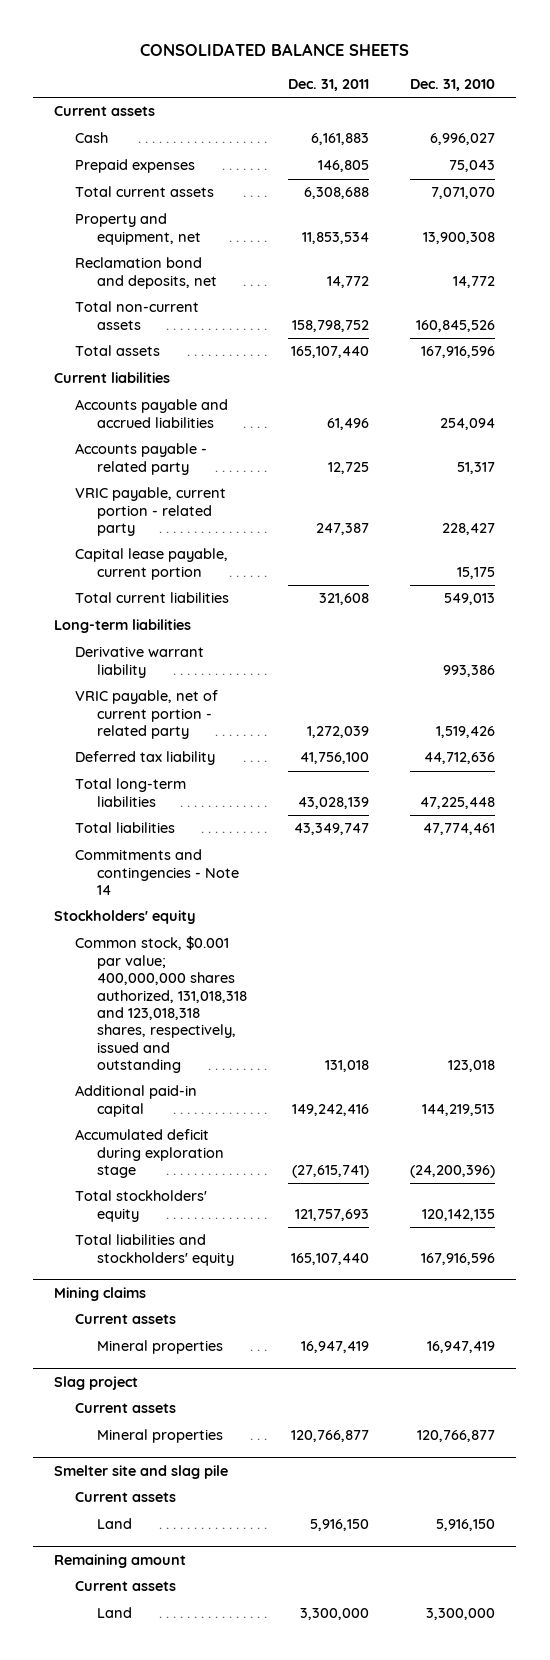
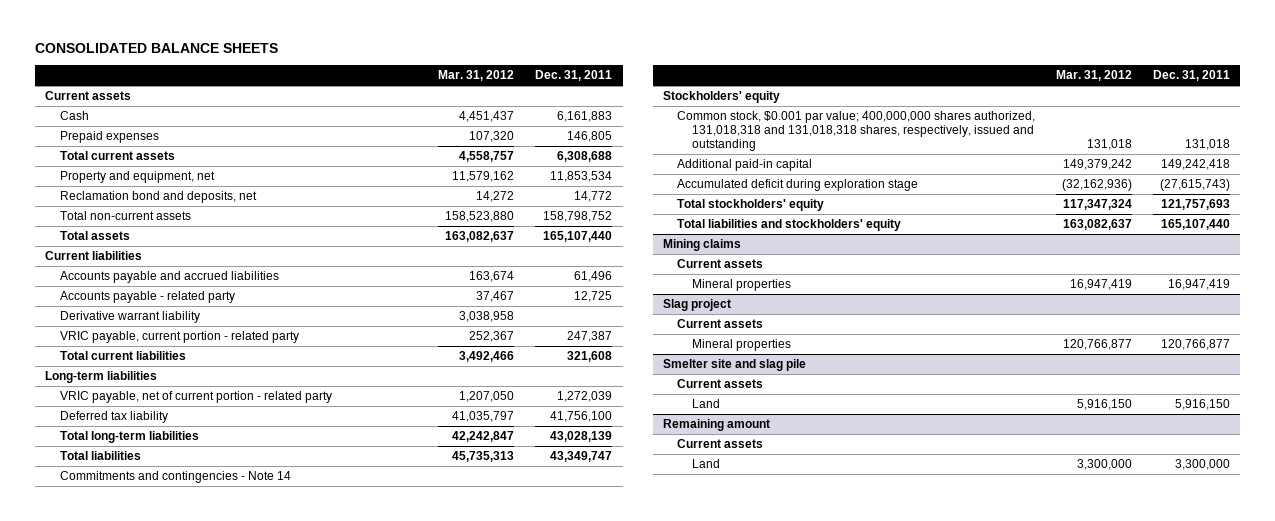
- | Dec. 31, 2011 | Dec. 31, 2010
+ | Mar. 31, 2012 | Dec. 31, 2011
moved up: Derivative warrant liability | 3,038,958 |
- Capital lease payable, current portion | | 15,175
- Common stock, $0.001 par value; 400,000,000 shares authorized, 131,018,318 and 123,018,318 shares, respectively, issued and outstanding | 131,018 | 123,018
- Additional paid-in capital | 149,242,416 | 144,219,513
- Accumulated deficit during exploration stage | (27,615,741) | (24,200,396)
+ Common stock, $0.001 par value; 400,000,000 shares authorized, 131,018,318 and 131,018,318 shares, respectively, issued and outstanding | 131,018 | 131,018
+ Additional paid-in capital | 149,379,242 | 149,242,418
+ Accumulated deficit during exploration stage | (32,162,936) | (27,615,743)

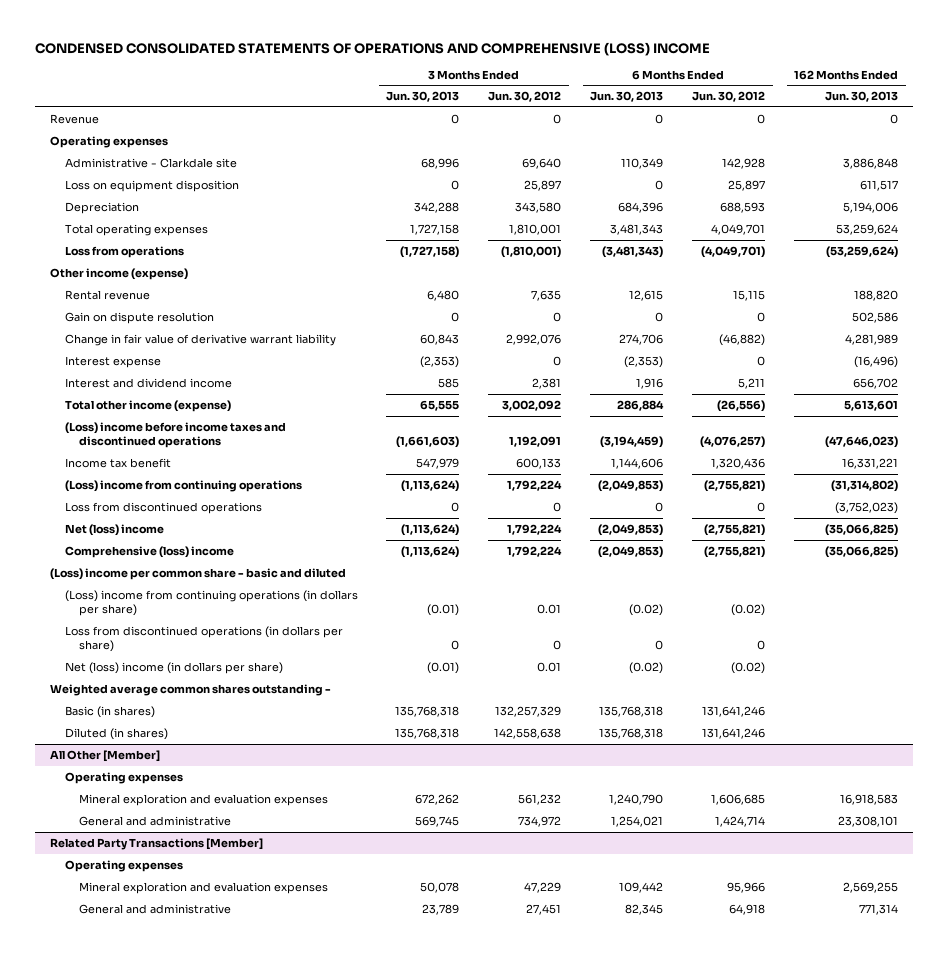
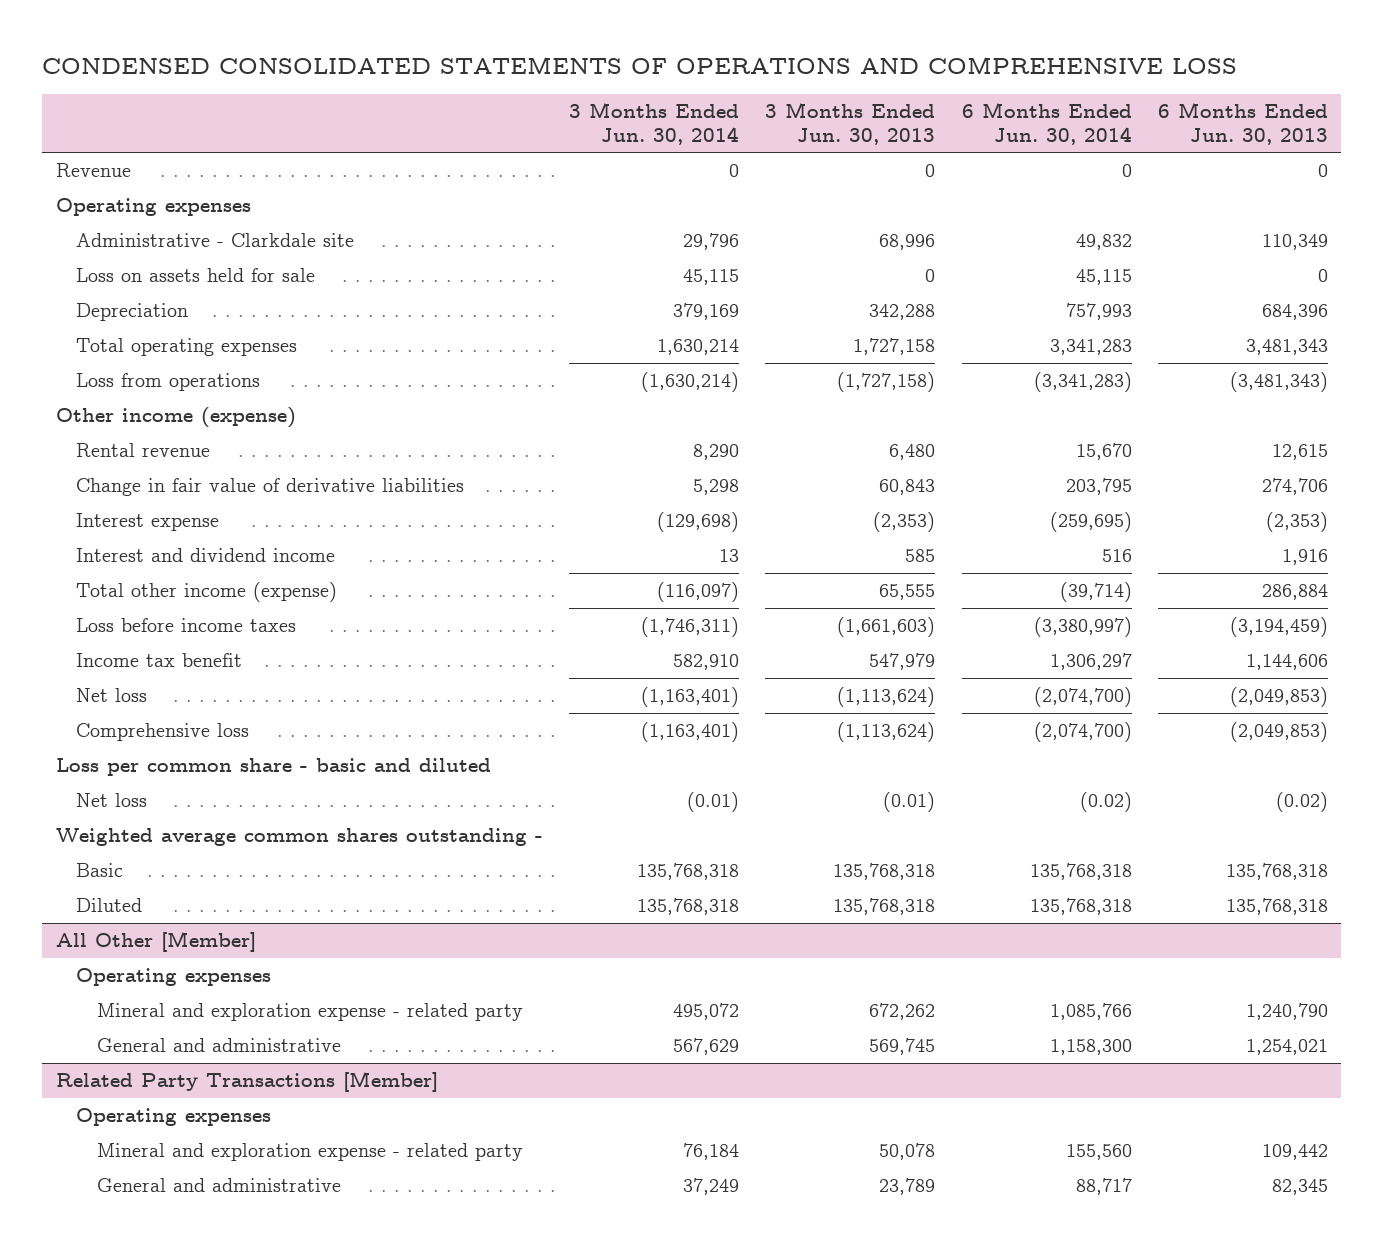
- CONDENSED CONSOLIDATED STATEMENTS OF OPERATIONS AND COMPREHENSIVE (LOSS) INCOME
+ CONDENSED CONSOLIDATED STATEMENTS OF OPERATIONS AND COMPREHENSIVE LOSS
- | 3 Months Ended Jun. 30, 2013 | 3 Months Ended Jun. 30, 2012 | 6 Months Ended Jun. 30, 2013 | 6 Months Ended Jun. 30, 2012 | 162 Months Ended Jun. 30, 2013
+ | 3 Months Ended Jun. 30, 2014 | 3 Months Ended Jun. 30, 2013 | 6 Months Ended Jun. 30, 2014 | 6 Months Ended Jun. 30, 2013
- Loss on equipment disposition | 0 | 25,897 | 0 | 25,897 | 611,517
+ Loss on assets held for sale | 45,115 | 0 | 45,115 | 0
- Gain on dispute resolution | 0 | 0 | 0 | 0 | 502,586
- Change in fair value of derivative warrant liability | 60,843 | 2,992,076 | 274,706 | (46,882) | 4,281,989
+ Change in fair value of derivative liabilities | 5,298 | 60,843 | 203,795 | 274,706
- (Loss) income before income taxes and discontinued operations | (1,661,603) | 1,192,091 | (3,194,459) | (4,076,257) | (47,646,023)
+ Loss before income taxes | (1,746,311) | (1,661,603) | (3,380,997) | (3,194,459)
- (Loss) income from continuing operations | (1,113,624) | 1,792,224 | (2,049,853) | (2,755,821) | (31,314,802)
- Loss from discontinued operations | 0 | 0 | 0 | 0 | (3,752,023)
- Net (loss) income | (1,113,624) | 1,792,224 | (2,049,853) | (2,755,821) | (35,066,825)
- Comprehensive (loss) income | (1,113,624) | 1,792,224 | (2,049,853) | (2,755,821) | (35,066,825)
- (Loss) income per common share - basic and diluted
- (Loss) income from continuing operations (in dollars per share) | (0.01) | 0.01 | (0.02) | (0.02) |
- Loss from discontinued operations (in dollars per share) | 0 | 0 | 0 | 0 |
- Net (loss) income (in dollars per share) | (0.01) | 0.01 | (0.02) | (0.02) |
+ Net loss | (1,163,401) | (1,113,624) | (2,074,700) | (2,049,853)
+ Comprehensive loss | (1,163,401) | (1,113,624) | (2,074,700) | (2,049,853)
+ Loss per common share - basic and diluted
+ Net loss | (0.01) | (0.01) | (0.02) | (0.02)
- Basic (in shares) | 135,768,318 | 132,257,329 | 135,768,318 | 131,641,246 |
- Diluted (in shares) | 135,768,318 | 142,558,638 | 135,768,318 | 131,641,246 |
+ Basic | 135,768,318 | 135,768,318 | 135,768,318 | 135,768,318
+ Diluted | 135,768,318 | 135,768,318 | 135,768,318 | 135,768,318
@ All Other [Member]
- Mineral exploration and evaluation expenses | 672,262 | 561,232 | 1,240,790 | 1,606,685 | 16,918,583
+ Mineral and exploration expense - related party | 495,072 | 672,262 | 1,085,766 | 1,240,790
@ Related Party Transactions [Member]
- Mineral exploration and evaluation expenses | 50,078 | 47,229 | 109,442 | 95,966 | 2,569,255
+ Mineral and exploration expense - related party | 76,184 | 50,078 | 155,560 | 109,442

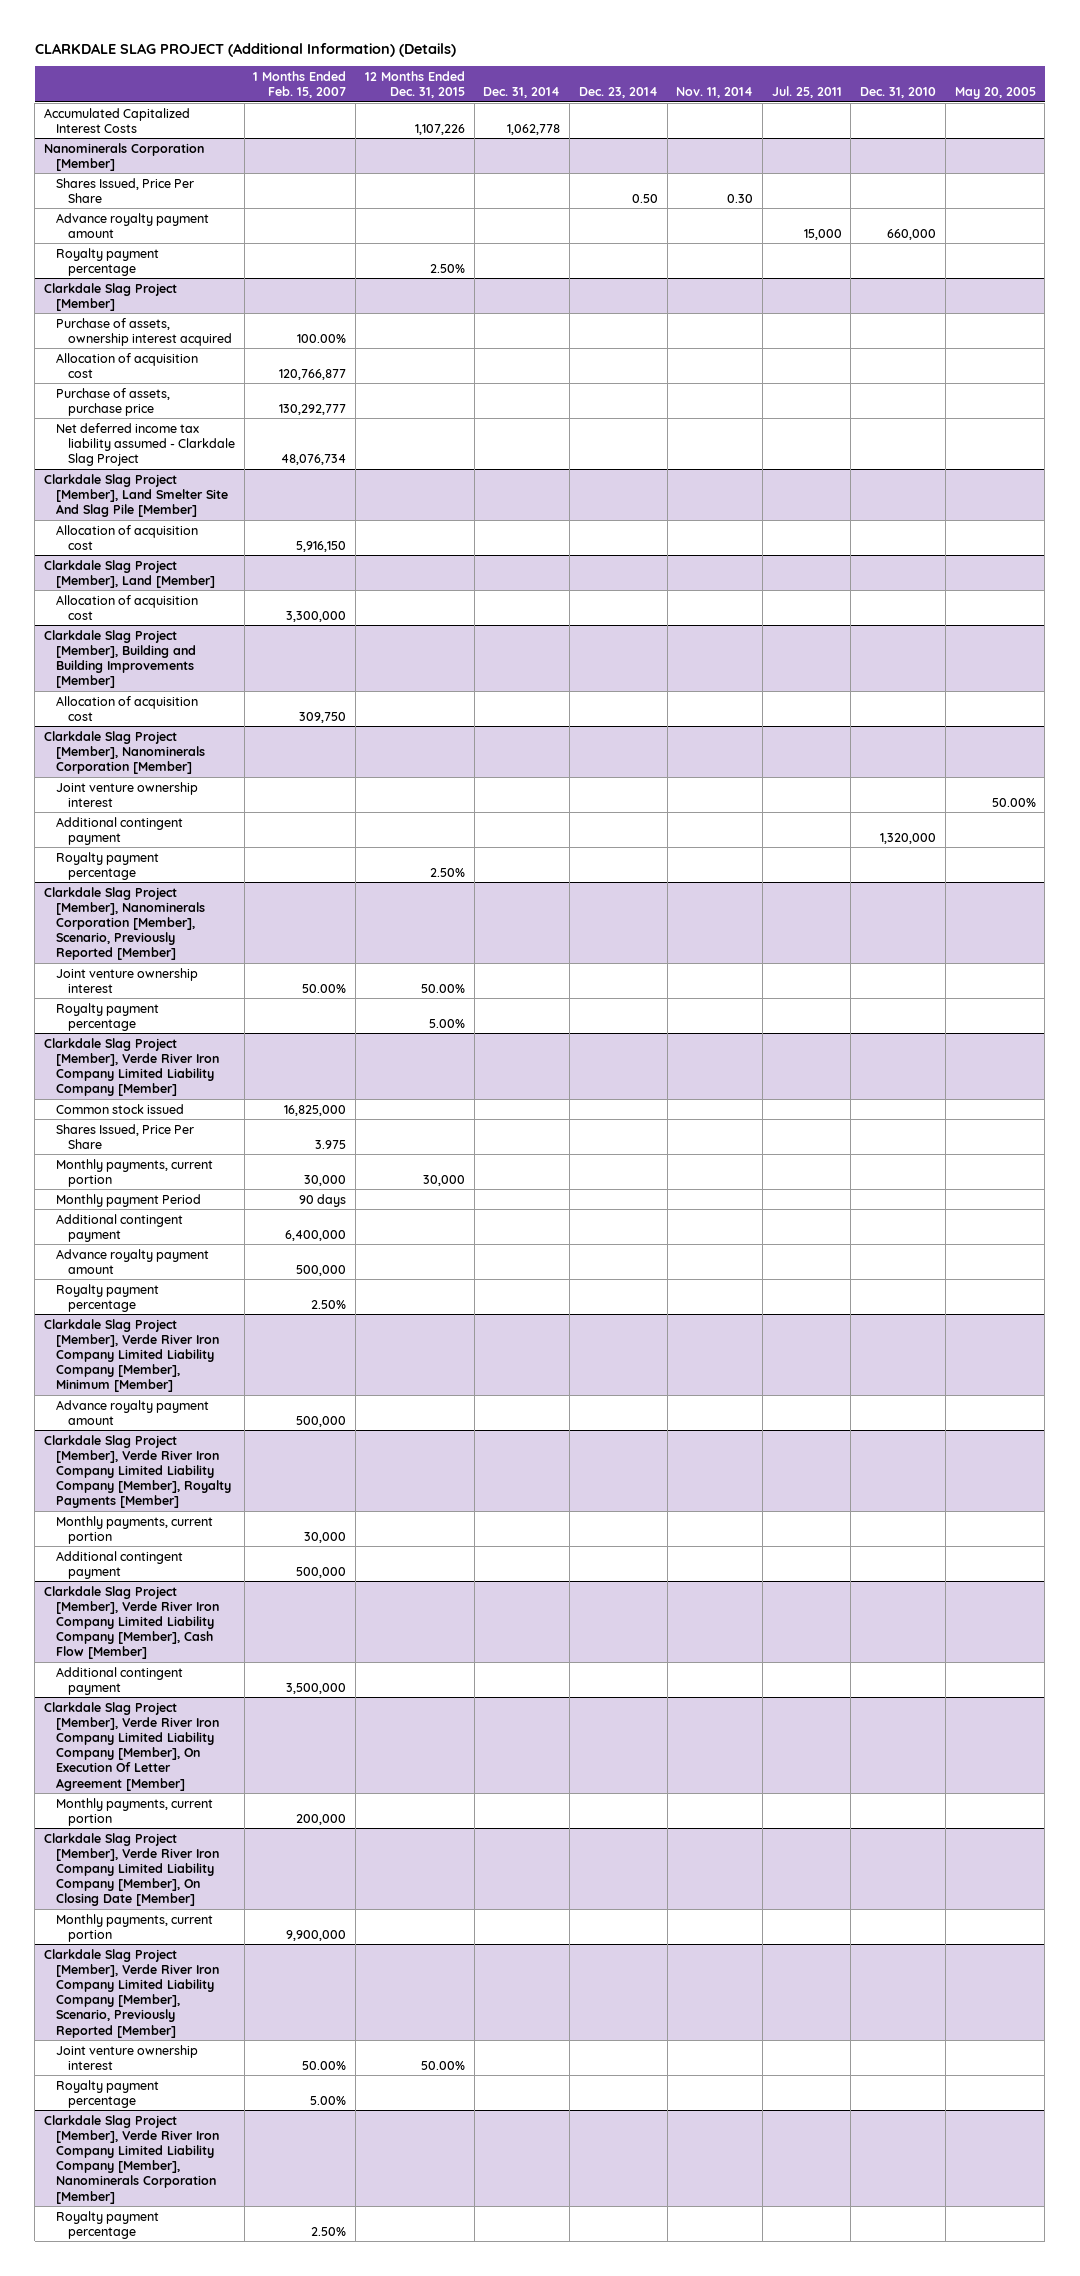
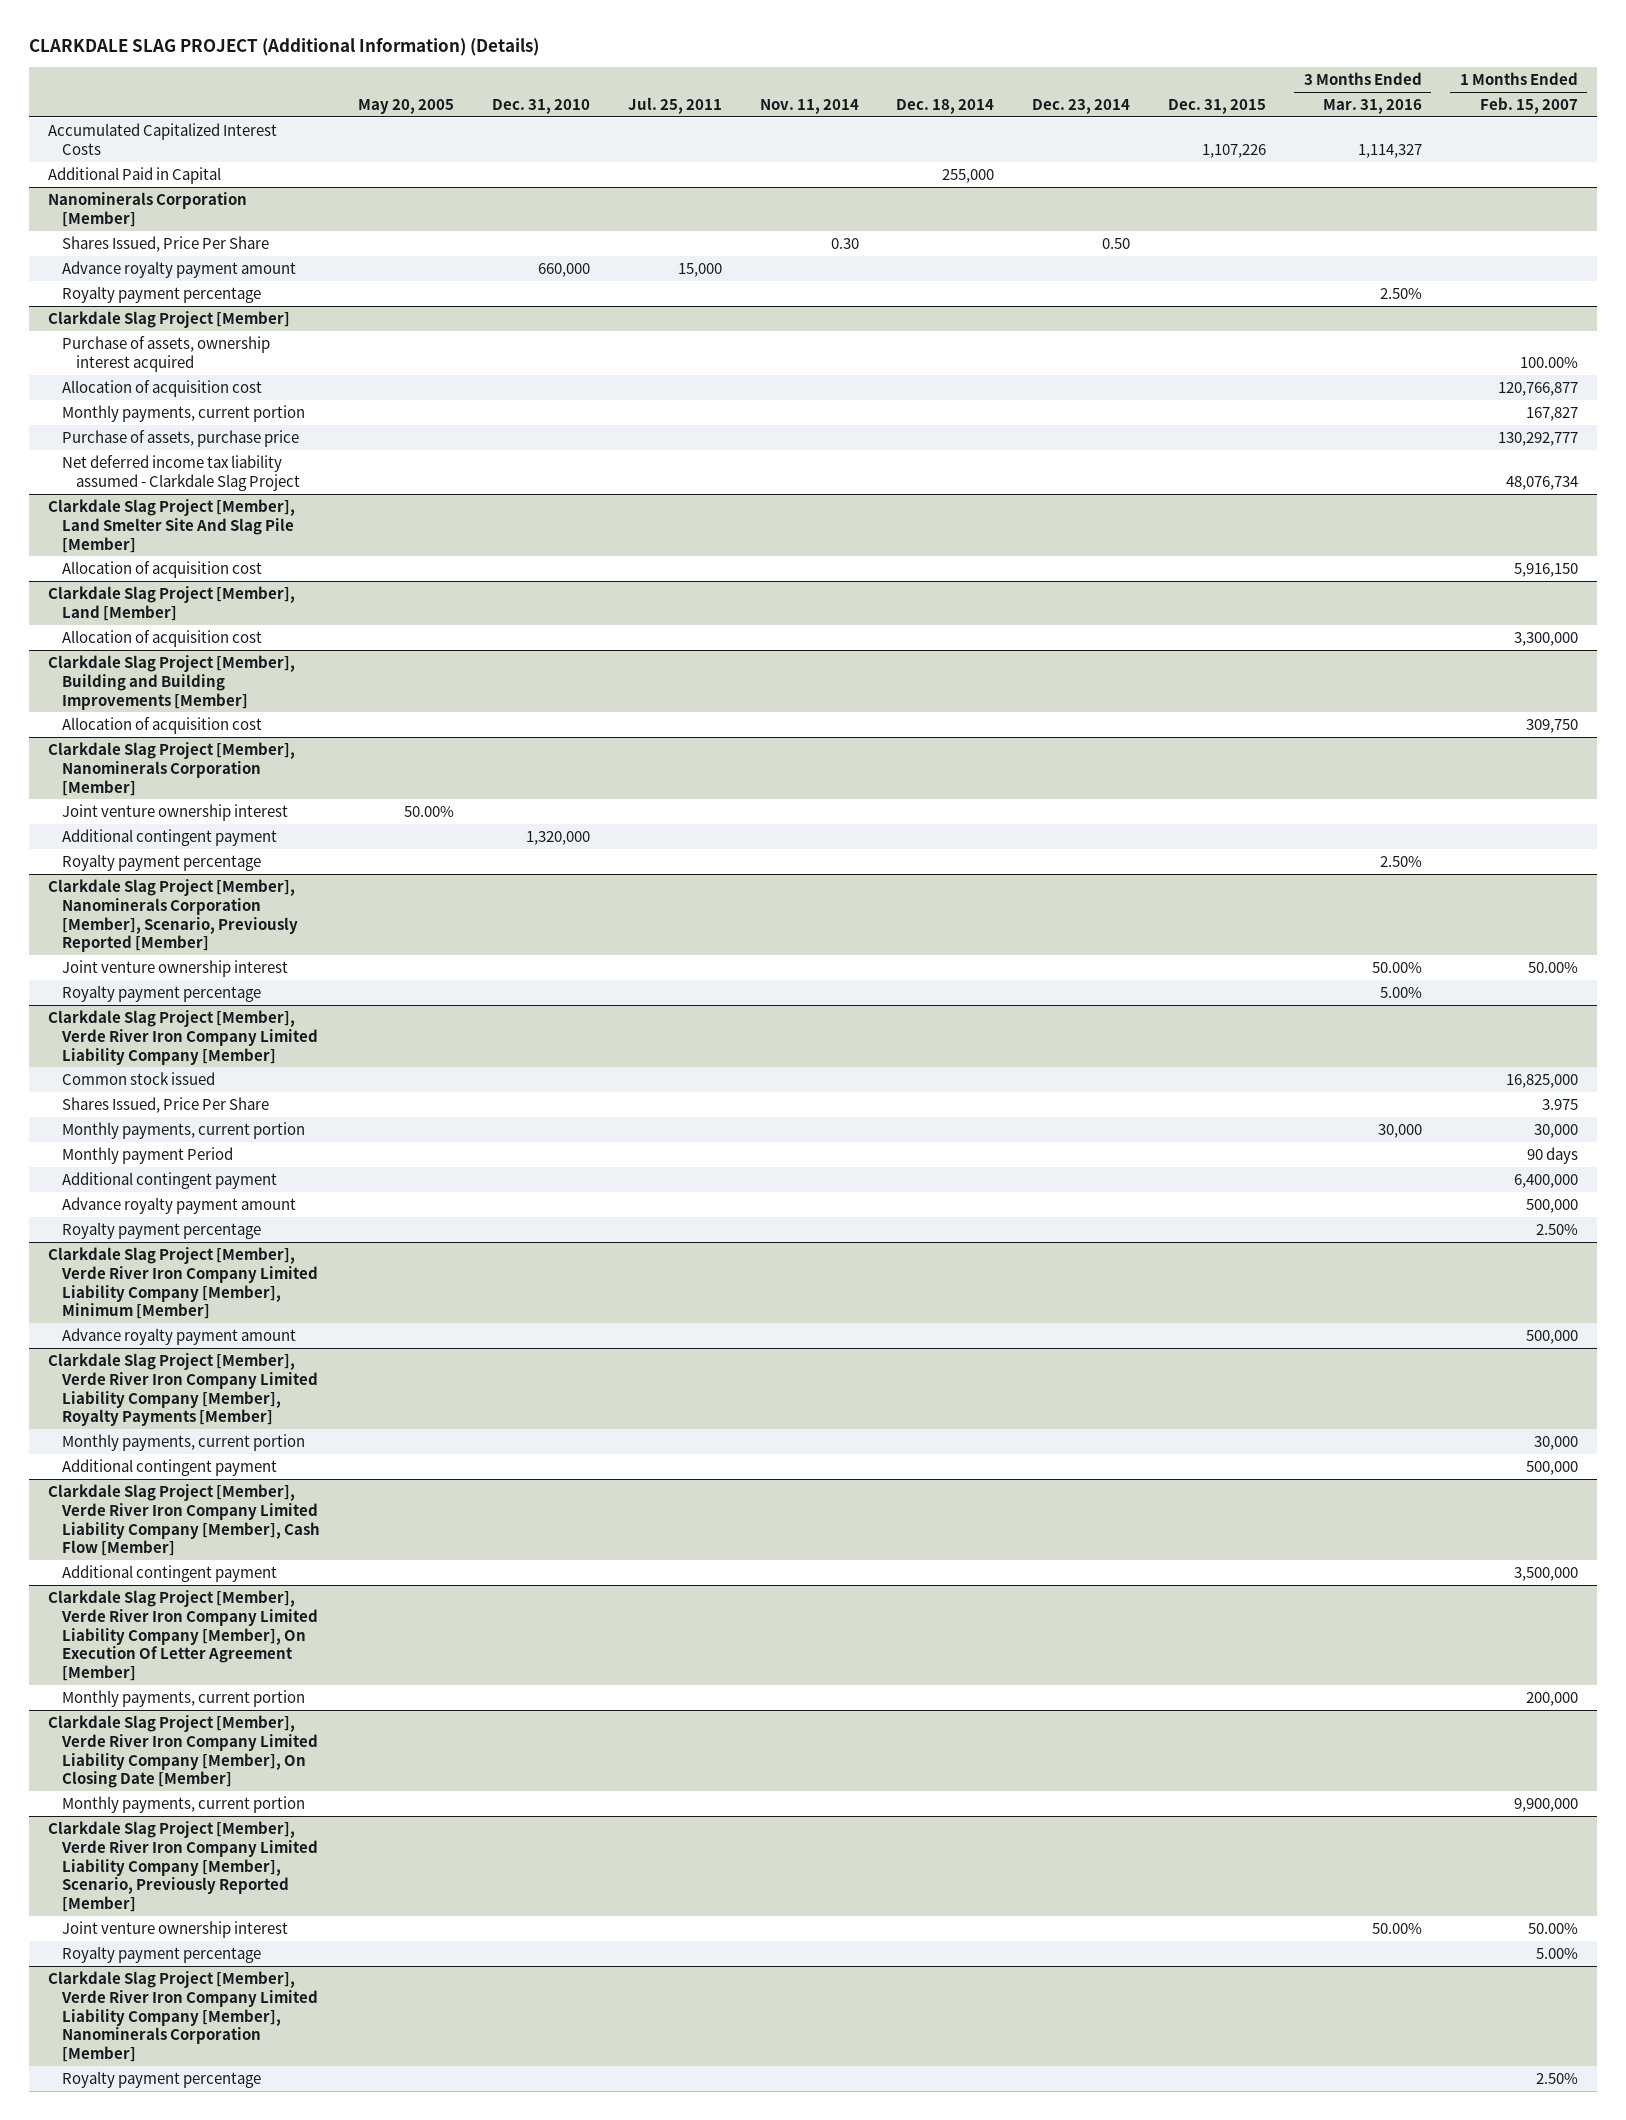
- | 1 Months Ended Feb. 15, 2007 | 12 Months Ended Dec. 31, 2015 | Dec. 31, 2014 | Dec. 23, 2014 | Nov. 11, 2014 | Jul. 25, 2011 | Dec. 31, 2010 | May 20, 2005
+ | May 20, 2005 | Dec. 31, 2010 | Jul. 25, 2011 | Nov. 11, 2014 | Dec. 18, 2014 | Dec. 23, 2014 | Dec. 31, 2015 | 3 Months Ended Mar. 31, 2016 | 1 Months Ended Feb. 15, 2007
+ Additional Paid in Capital | | | | | 255,000 | | | |
@ Clarkdale Slag Project [Member]
+ Monthly payments, current portion | | | | | | | | | 167,827

